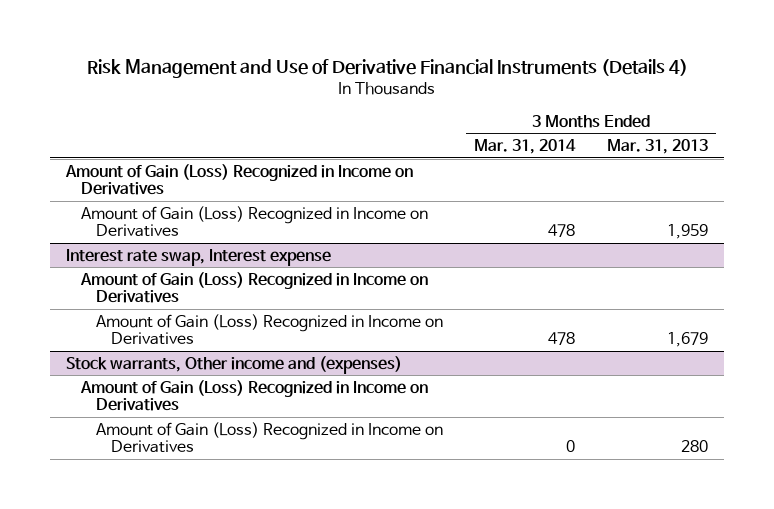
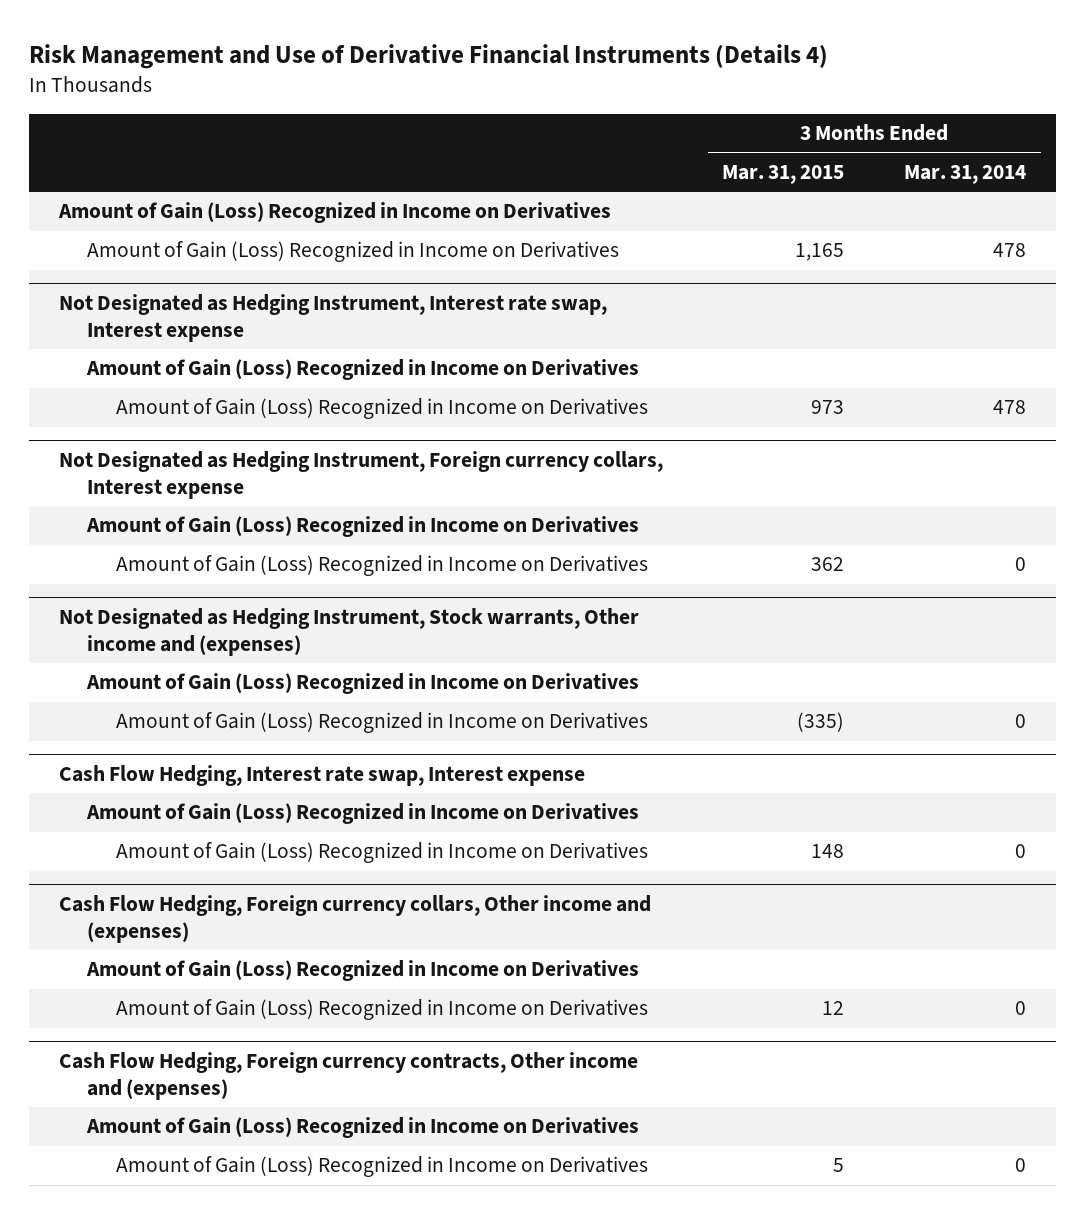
- | 3 Months Ended Mar. 31, 2014 | 3 Months Ended Mar. 31, 2013
+ | 3 Months Ended Mar. 31, 2015 | 3 Months Ended Mar. 31, 2014
- Interest rate swap, Interest expense
+ Not Designated as Hedging Instrument, Interest rate swap, Interest expense
- Stock warrants, Other income and (expenses)
+ Not Designated as Hedging Instrument, Foreign currency collars, Interest expense
+ Not Designated as Hedging Instrument, Stock warrants, Other income and (expenses)
+ Amount of Gain (Loss) Recognized in Income on Derivatives
+ Amount of Gain (Loss) Recognized in Income on Derivatives | (335) | 0
+ Cash Flow Hedging, Interest rate swap, Interest expense
+ Amount of Gain (Loss) Recognized in Income on Derivatives
+ Amount of Gain (Loss) Recognized in Income on Derivatives | 148 | 0
+ Cash Flow Hedging, Foreign currency collars, Other income and (expenses)
+ Amount of Gain (Loss) Recognized in Income on Derivatives
+ Amount of Gain (Loss) Recognized in Income on Derivatives | 12 | 0
+ Cash Flow Hedging, Foreign currency contracts, Other income and (expenses)
+ Amount of Gain (Loss) Recognized in Income on Derivatives
+ Amount of Gain (Loss) Recognized in Income on Derivatives | 5 | 0

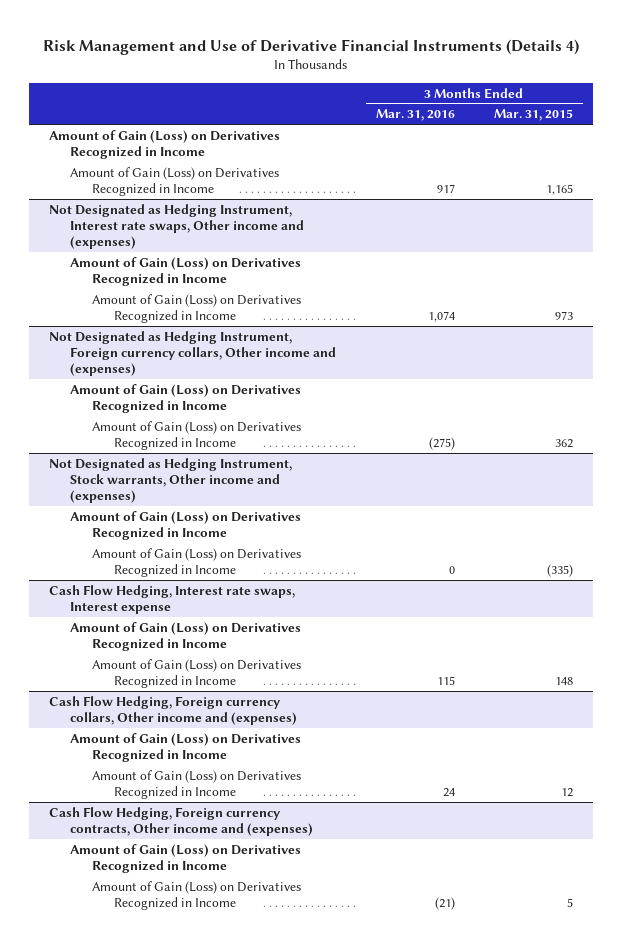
- | 3 Months Ended Mar. 31, 2015 | 3 Months Ended Mar. 31, 2014
+ | 3 Months Ended Mar. 31, 2016 | 3 Months Ended Mar. 31, 2015
- Amount of Gain (Loss) Recognized in Income on Derivatives
- Amount of Gain (Loss) Recognized in Income on Derivatives | 1,165 | 478
- Not Designated as Hedging Instrument, Interest rate swap, Interest expense
- Amount of Gain (Loss) Recognized in Income on Derivatives
- Amount of Gain (Loss) Recognized in Income on Derivatives | 973 | 478
- Not Designated as Hedging Instrument, Foreign currency collars, Interest expense
- Amount of Gain (Loss) Recognized in Income on Derivatives
- Amount of Gain (Loss) Recognized in Income on Derivatives | 362 | 0
+ Amount of Gain (Loss) on Derivatives Recognized in Income
+ Amount of Gain (Loss) on Derivatives Recognized in Income | 917 | 1,165
+ Not Designated as Hedging Instrument, Interest rate swaps, Other income and (expenses)
+ Amount of Gain (Loss) on Derivatives Recognized in Income
+ Amount of Gain (Loss) on Derivatives Recognized in Income | 1,074 | 973
+ Not Designated as Hedging Instrument, Foreign currency collars, Other income and (expenses)
+ Amount of Gain (Loss) on Derivatives Recognized in Income
+ Amount of Gain (Loss) on Derivatives Recognized in Income | (275) | 362
@ Not Designated as Hedging Instrument, Stock warrants, Other income and (expenses)
- Amount of Gain (Loss) Recognized in Income on Derivatives
- Amount of Gain (Loss) Recognized in Income on Derivatives | (335) | 0
- Cash Flow Hedging, Interest rate swap, Interest expense
- Amount of Gain (Loss) Recognized in Income on Derivatives
- Amount of Gain (Loss) Recognized in Income on Derivatives | 148 | 0
@ Not Designated as Hedging Instrument, Stock warrants, Other income and (expenses)
+ Amount of Gain (Loss) on Derivatives Recognized in Income
+ Amount of Gain (Loss) on Derivatives Recognized in Income | 0 | (335)
+ Cash Flow Hedging, Interest rate swaps, Interest expense
+ Amount of Gain (Loss) on Derivatives Recognized in Income
+ Amount of Gain (Loss) on Derivatives Recognized in Income | 115 | 148
@ Cash Flow Hedging, Foreign currency collars, Other income and (expenses)
- Amount of Gain (Loss) Recognized in Income on Derivatives
- Amount of Gain (Loss) Recognized in Income on Derivatives | 12 | 0
+ Amount of Gain (Loss) on Derivatives Recognized in Income
+ Amount of Gain (Loss) on Derivatives Recognized in Income | 24 | 12
@ Cash Flow Hedging, Foreign currency contracts, Other income and (expenses)
- Amount of Gain (Loss) Recognized in Income on Derivatives
- Amount of Gain (Loss) Recognized in Income on Derivatives | 5 | 0
+ Amount of Gain (Loss) on Derivatives Recognized in Income
+ Amount of Gain (Loss) on Derivatives Recognized in Income | (21) | 5

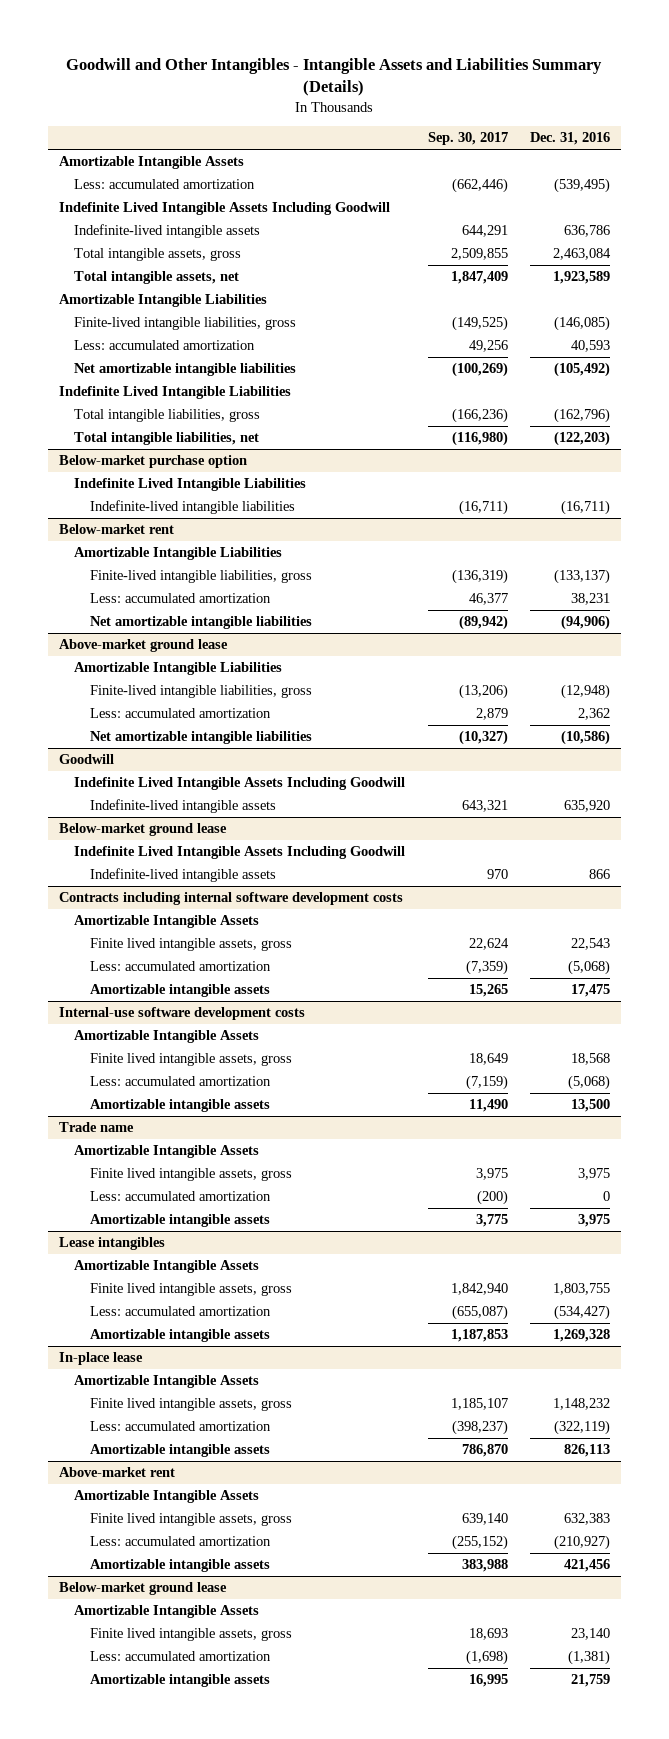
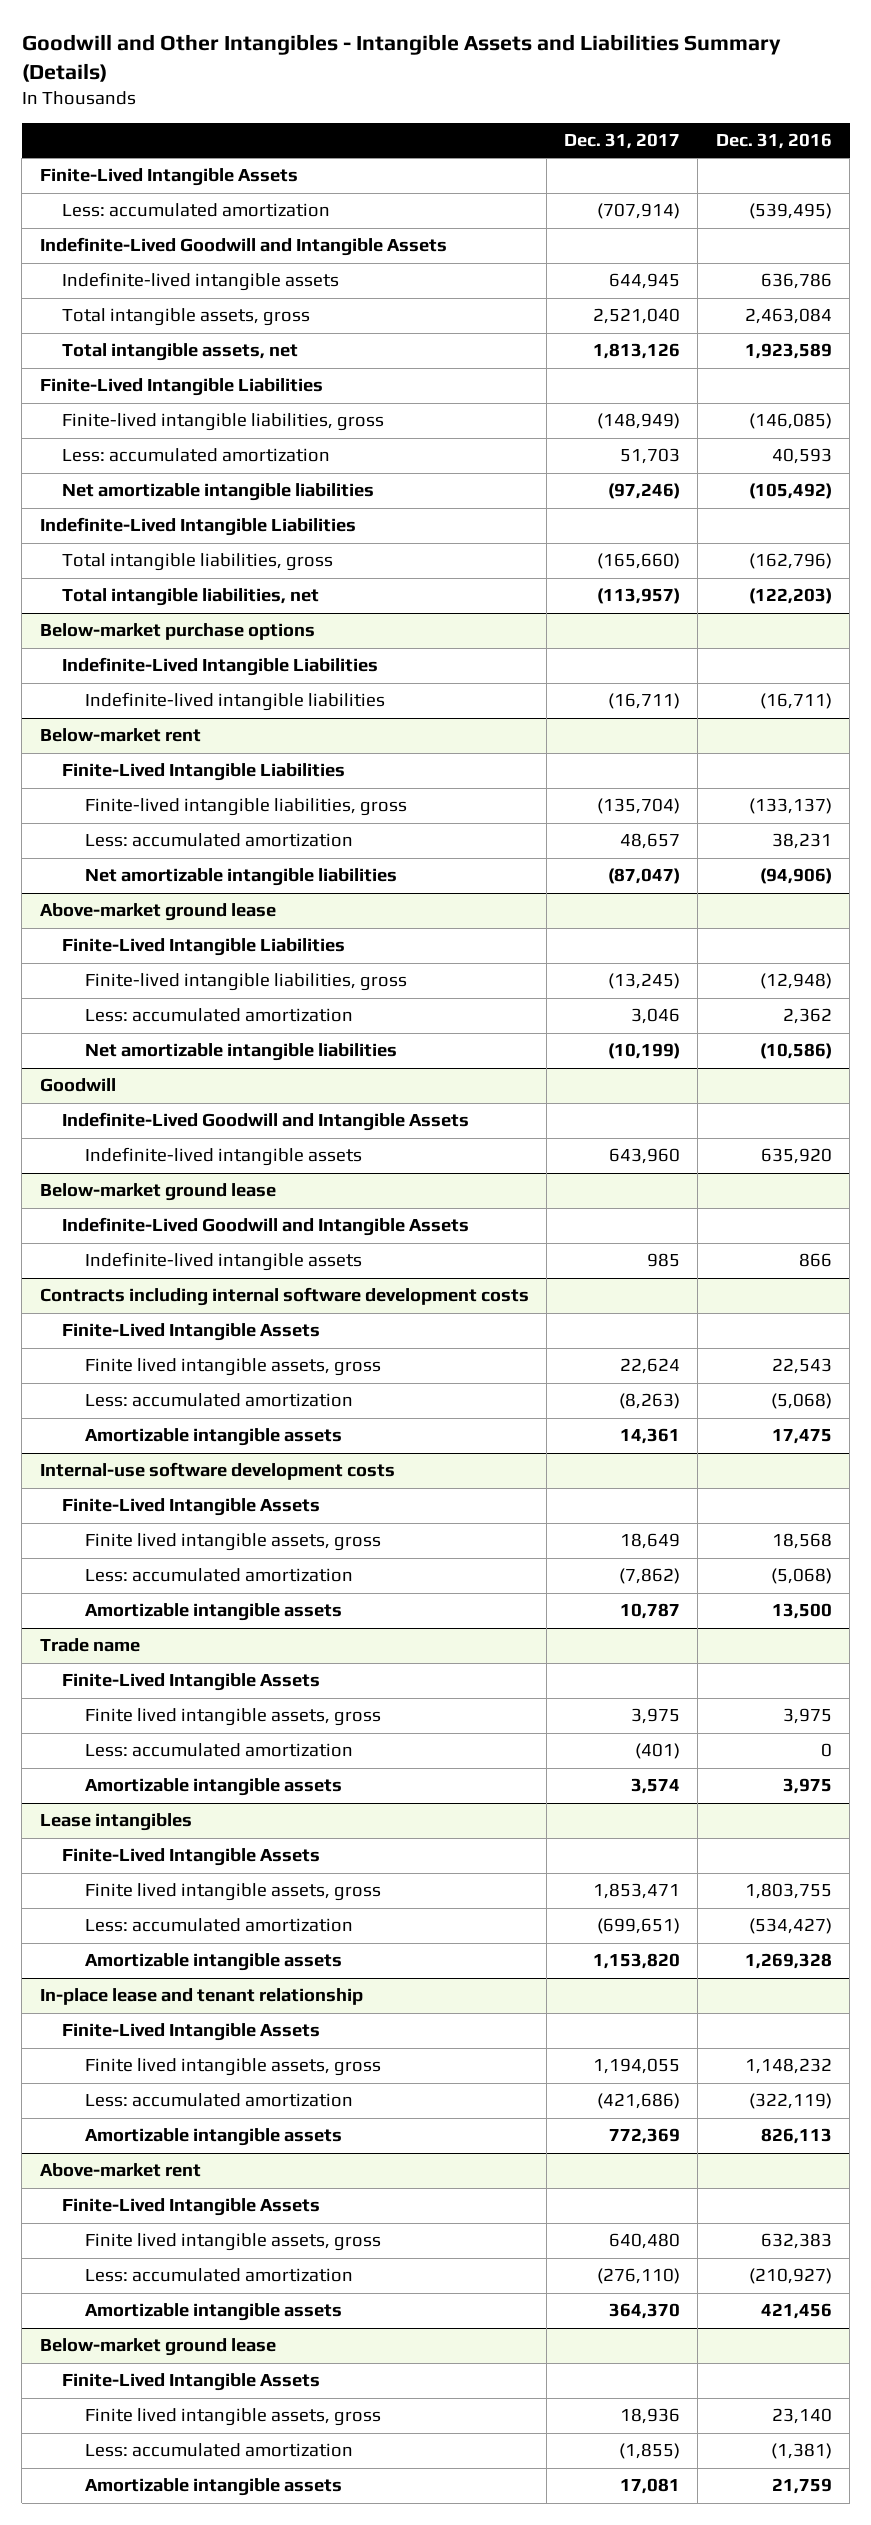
- | Sep. 30, 2017 | Dec. 31, 2016
+ | Dec. 31, 2017 | Dec. 31, 2016
- Amortizable Intangible Assets
+ Finite-Lived Intangible Assets
- Indefinite Lived Intangible Assets Including Goodwill
+ Indefinite-Lived Goodwill and Intangible Assets
- Amortizable Intangible Liabilities
+ Finite-Lived Intangible Liabilities
- Indefinite Lived Intangible Liabilities
+ Indefinite-Lived Intangible Liabilities
- Below-market purchase option
- Indefinite Lived Intangible Liabilities
+ Below-market purchase options
+ Indefinite-Lived Intangible Liabilities
@ Below-market rent
- Amortizable Intangible Liabilities
+ Finite-Lived Intangible Liabilities
@ Above-market ground lease
- Amortizable Intangible Liabilities
+ Finite-Lived Intangible Liabilities
@ Goodwill
- Indefinite Lived Intangible Assets Including Goodwill
+ Indefinite-Lived Goodwill and Intangible Assets
@ Below-market ground lease
- Indefinite Lived Intangible Assets Including Goodwill
+ Indefinite-Lived Goodwill and Intangible Assets
@ Contracts including internal software development costs
- Amortizable Intangible Assets
+ Finite-Lived Intangible Assets
@ Internal-use software development costs
- Amortizable Intangible Assets
+ Finite-Lived Intangible Assets
@ Trade name
- Amortizable Intangible Assets
+ Finite-Lived Intangible Assets
@ Lease intangibles
- Amortizable Intangible Assets
+ Finite-Lived Intangible Assets
- In-place lease
- Amortizable Intangible Assets
+ In-place lease and tenant relationship
+ Finite-Lived Intangible Assets
@ Above-market rent
- Amortizable Intangible Assets
+ Finite-Lived Intangible Assets
@ Below-market ground lease
- Amortizable Intangible Assets
+ Finite-Lived Intangible Assets

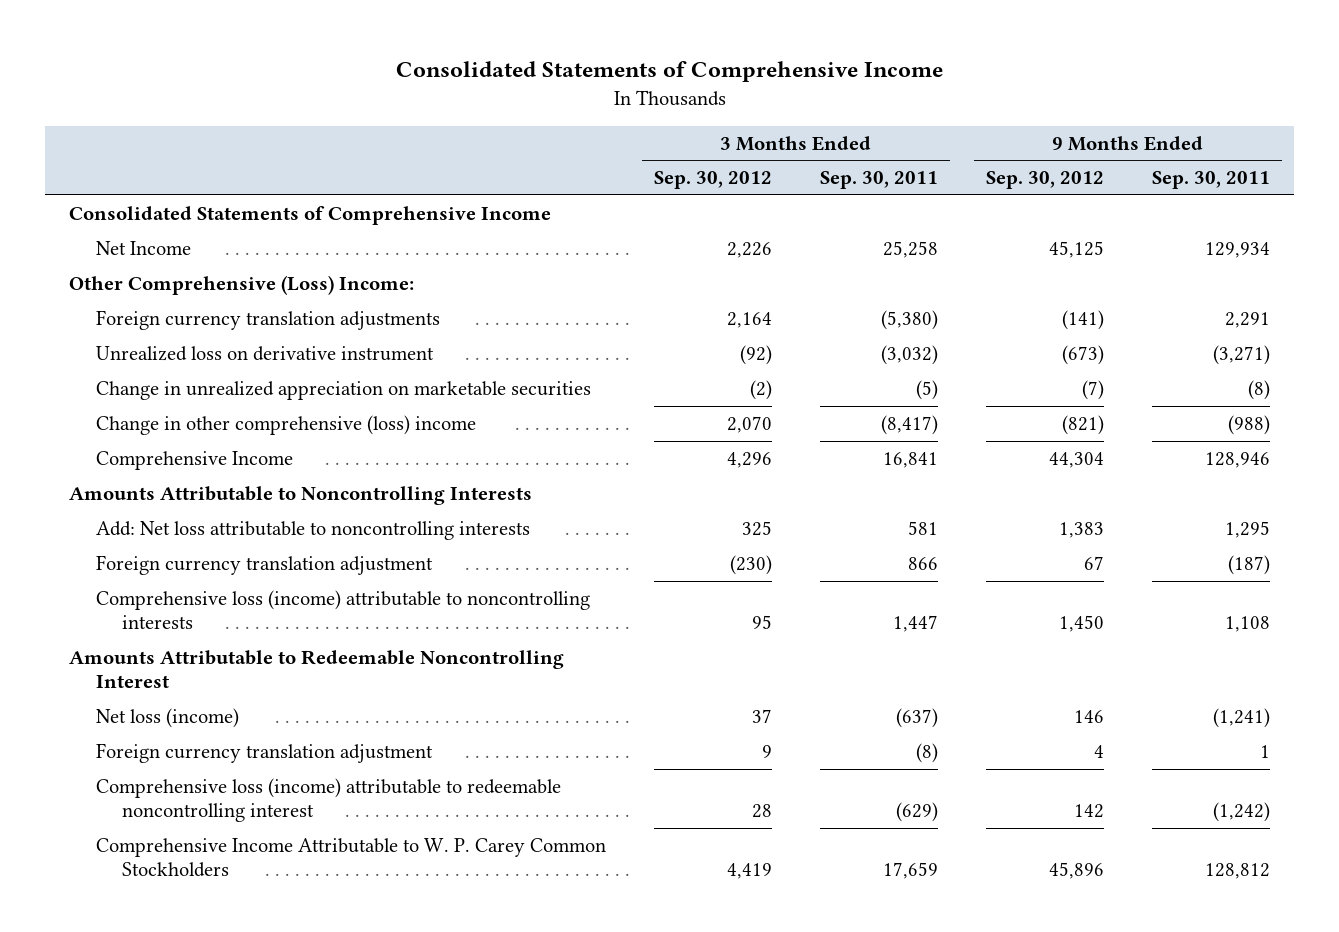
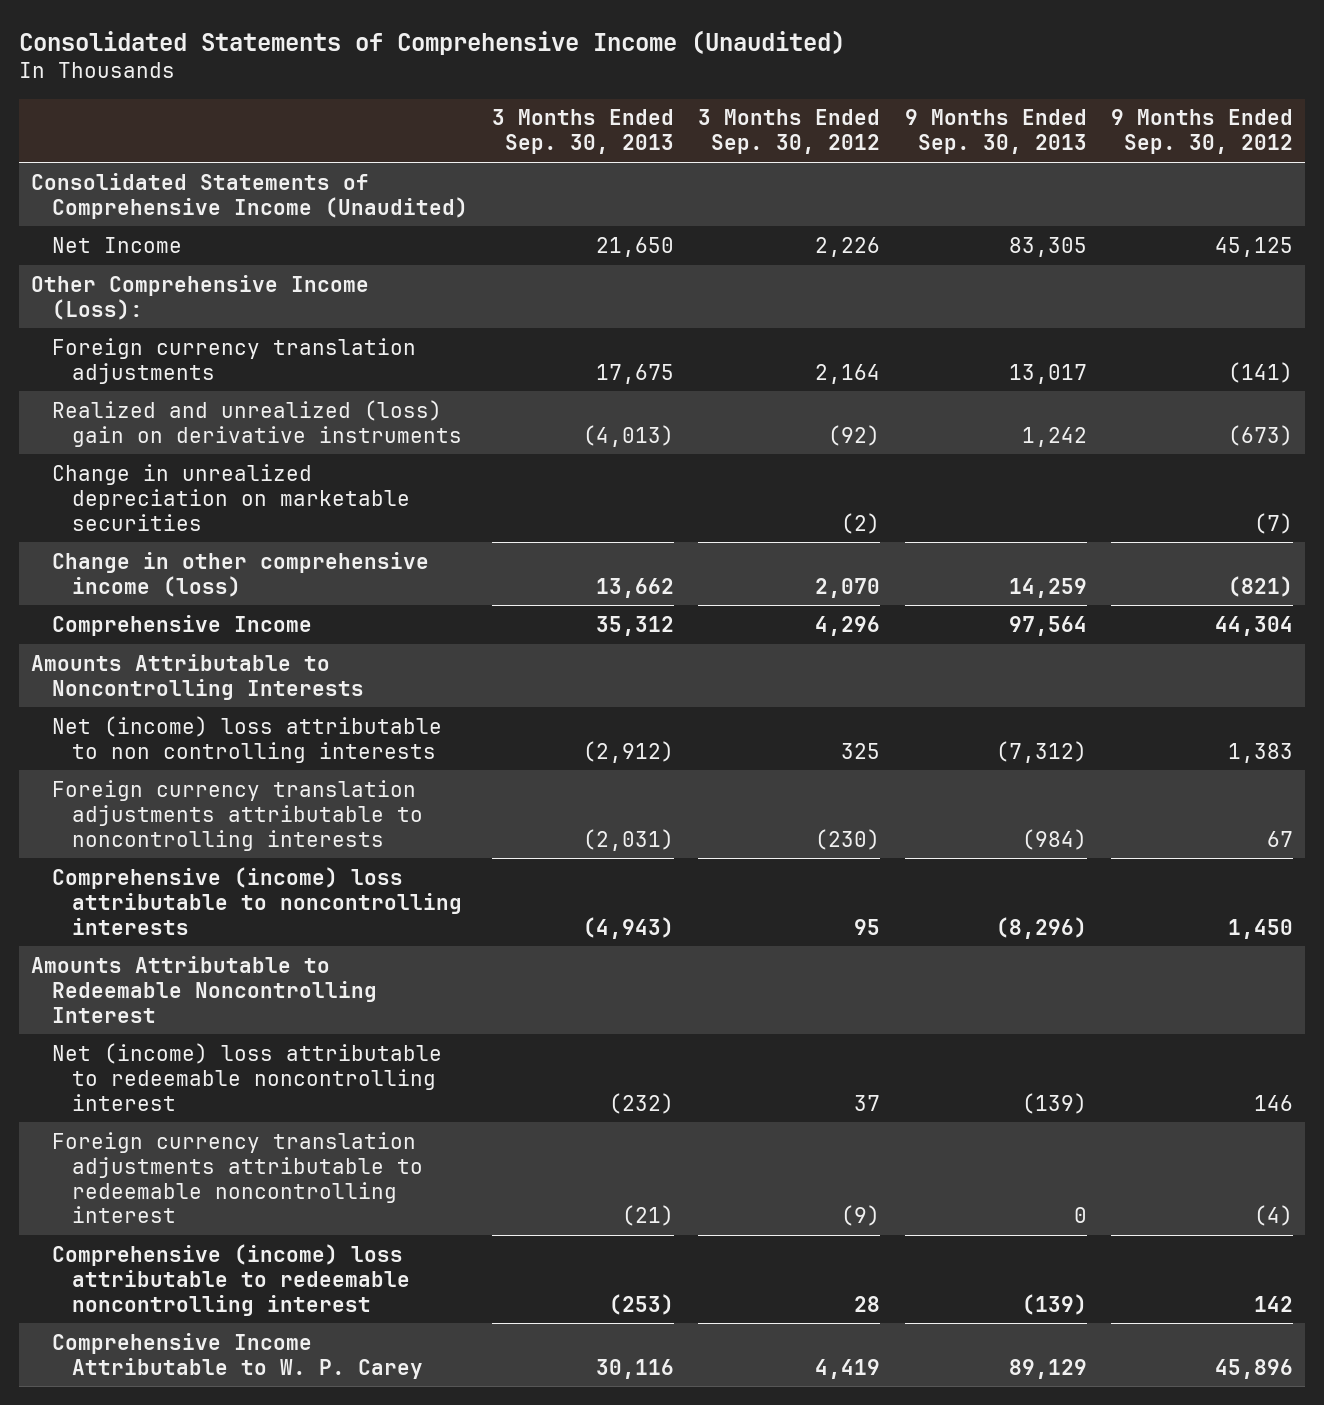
- Consolidated Statements of Comprehensive Income
+ Consolidated Statements of Comprehensive Income (Unaudited)
- | 3 Months Ended Sep. 30, 2012 | 3 Months Ended Sep. 30, 2011 | 9 Months Ended Sep. 30, 2012 | 9 Months Ended Sep. 30, 2011
+ | 3 Months Ended Sep. 30, 2013 | 3 Months Ended Sep. 30, 2012 | 9 Months Ended Sep. 30, 2013 | 9 Months Ended Sep. 30, 2012
- Consolidated Statements of Comprehensive Income
+ Consolidated Statements of Comprehensive Income (Unaudited)
- Other Comprehensive (Loss) Income:
+ Other Comprehensive Income (Loss):
- Unrealized loss on derivative instrument | (92) | (3,032) | (673) | (3,271)
- Change in unrealized appreciation on marketable securities | (2) | (5) | (7) | (8)
- Change in other comprehensive (loss) income | 2,070 | (8,417) | (821) | (988)
+ Realized and unrealized (loss) gain on derivative instruments | (4,013) | (92) | 1,242 | (673)
+ Change in unrealized depreciation on marketable securities | | (2) | | (7)
+ Change in other comprehensive income (loss) | 13,662 | 2,070 | 14,259 | (821)
- Add: Net loss attributable to noncontrolling interests | 325 | 581 | 1,383 | 1,295
- Foreign currency translation adjustment | (230) | 866 | 67 | (187)
- Comprehensive loss (income) attributable to noncontrolling interests | 95 | 1,447 | 1,450 | 1,108
+ Net (income) loss attributable to non controlling interests | (2,912) | 325 | (7,312) | 1,383
+ Foreign currency translation adjustments attributable to noncontrolling interests | (2,031) | (230) | (984) | 67
+ Comprehensive (income) loss attributable to noncontrolling interests | (4,943) | 95 | (8,296) | 1,450
- Net loss (income) | 37 | (637) | 146 | (1,241)
- Foreign currency translation adjustment | 9 | (8) | 4 | 1
- Comprehensive loss (income) attributable to redeemable noncontrolling interest | 28 | (629) | 142 | (1,242)
- Comprehensive Income Attributable to W. P. Carey Common Stockholders | 4,419 | 17,659 | 45,896 | 128,812
+ Net (income) loss attributable to redeemable noncontrolling interest | (232) | 37 | (139) | 146
+ Foreign currency translation adjustments attributable to redeemable noncontrolling interest | (21) | (9) | 0 | (4)
+ Comprehensive (income) loss attributable to redeemable noncontrolling interest | (253) | 28 | (139) | 142
+ Comprehensive Income Attributable to W. P. Carey | 30,116 | 4,419 | 89,129 | 45,896

